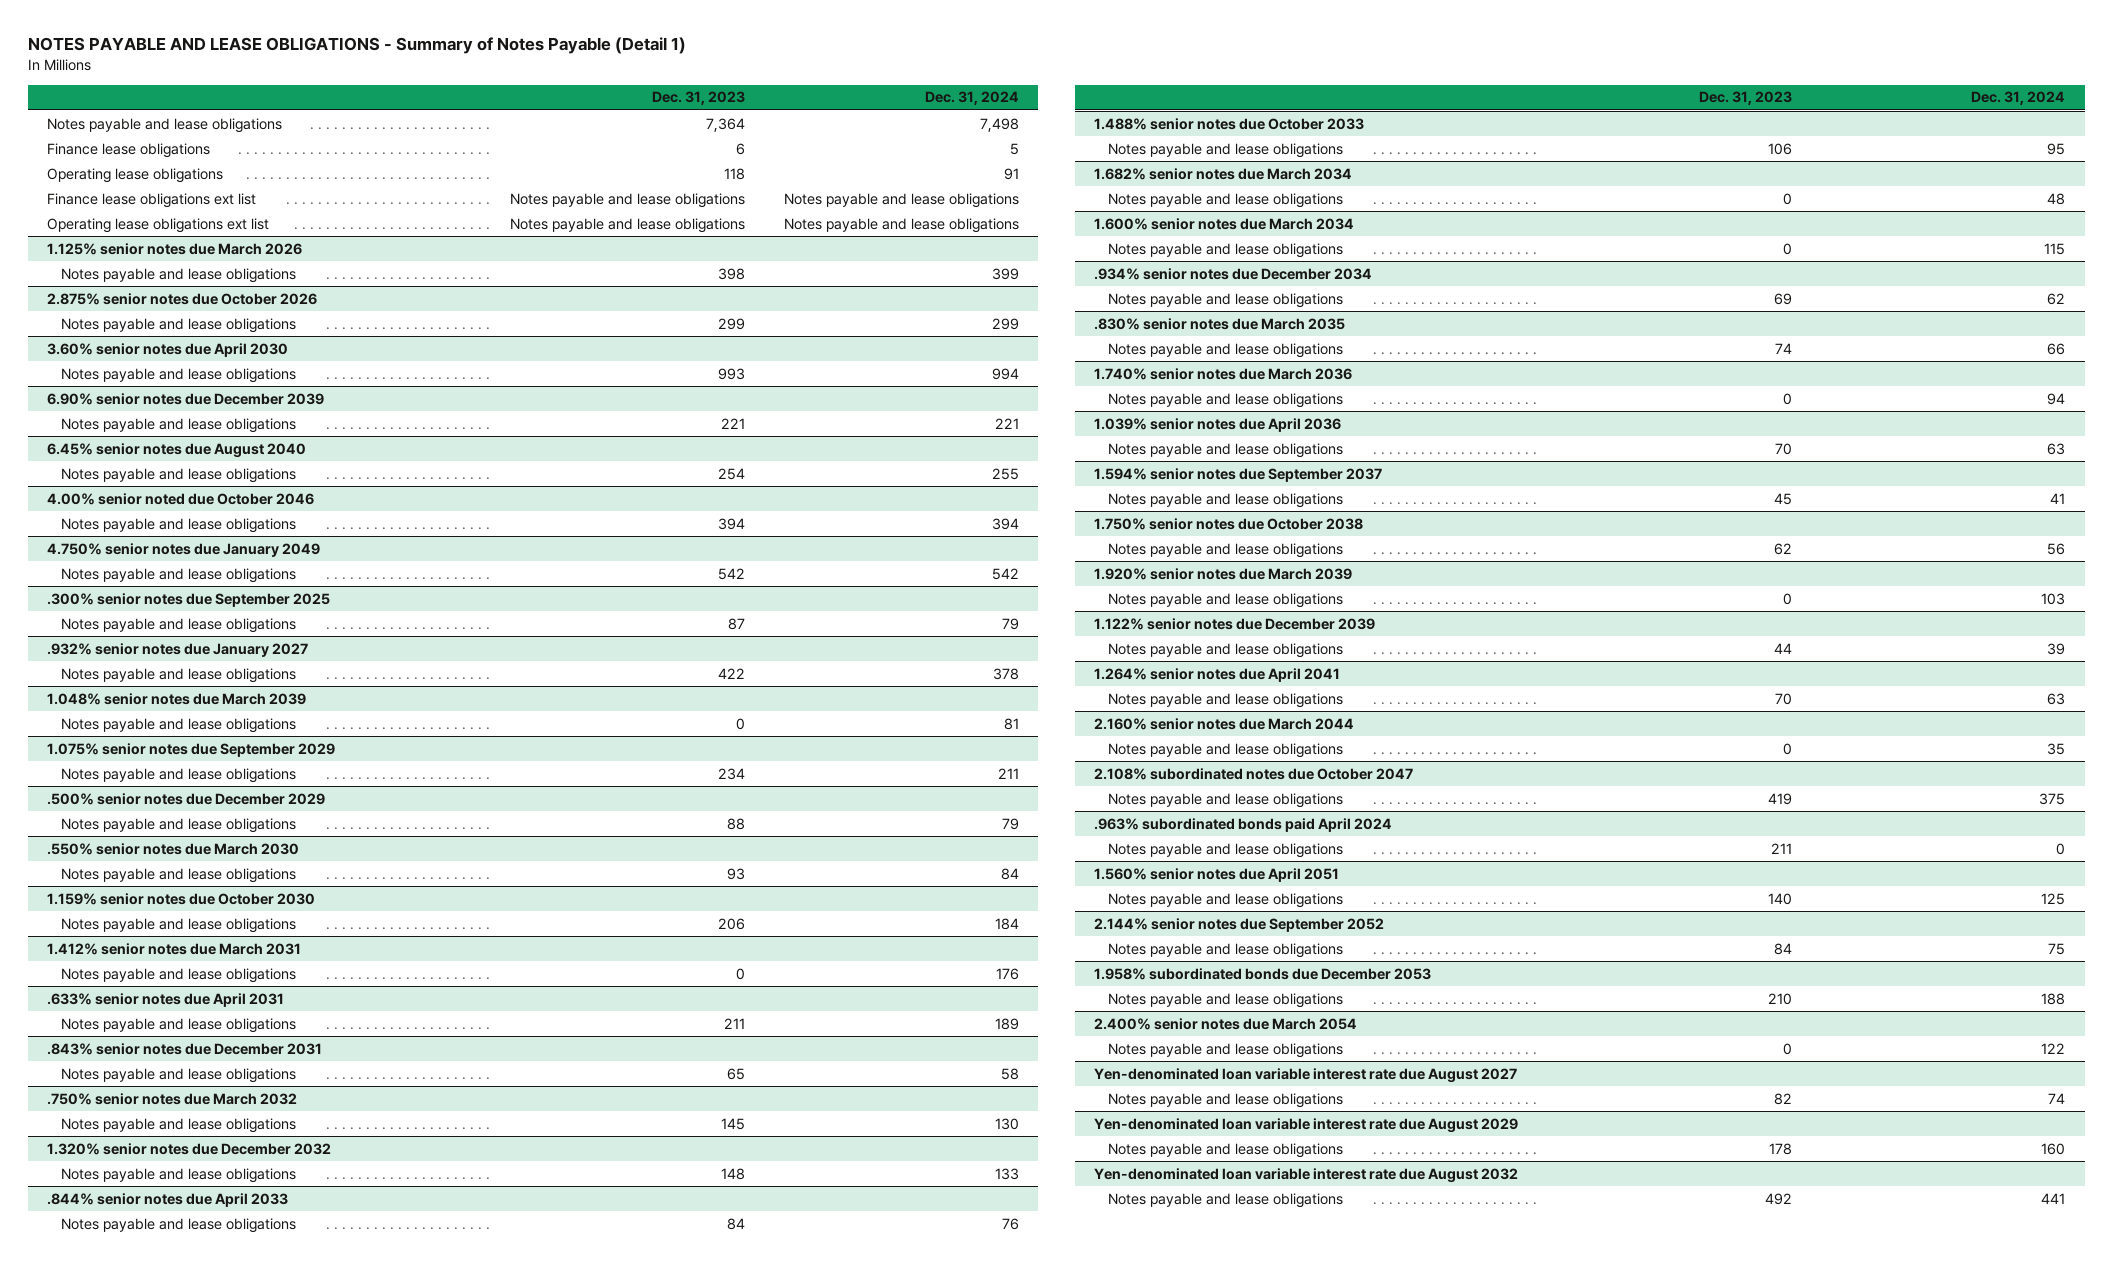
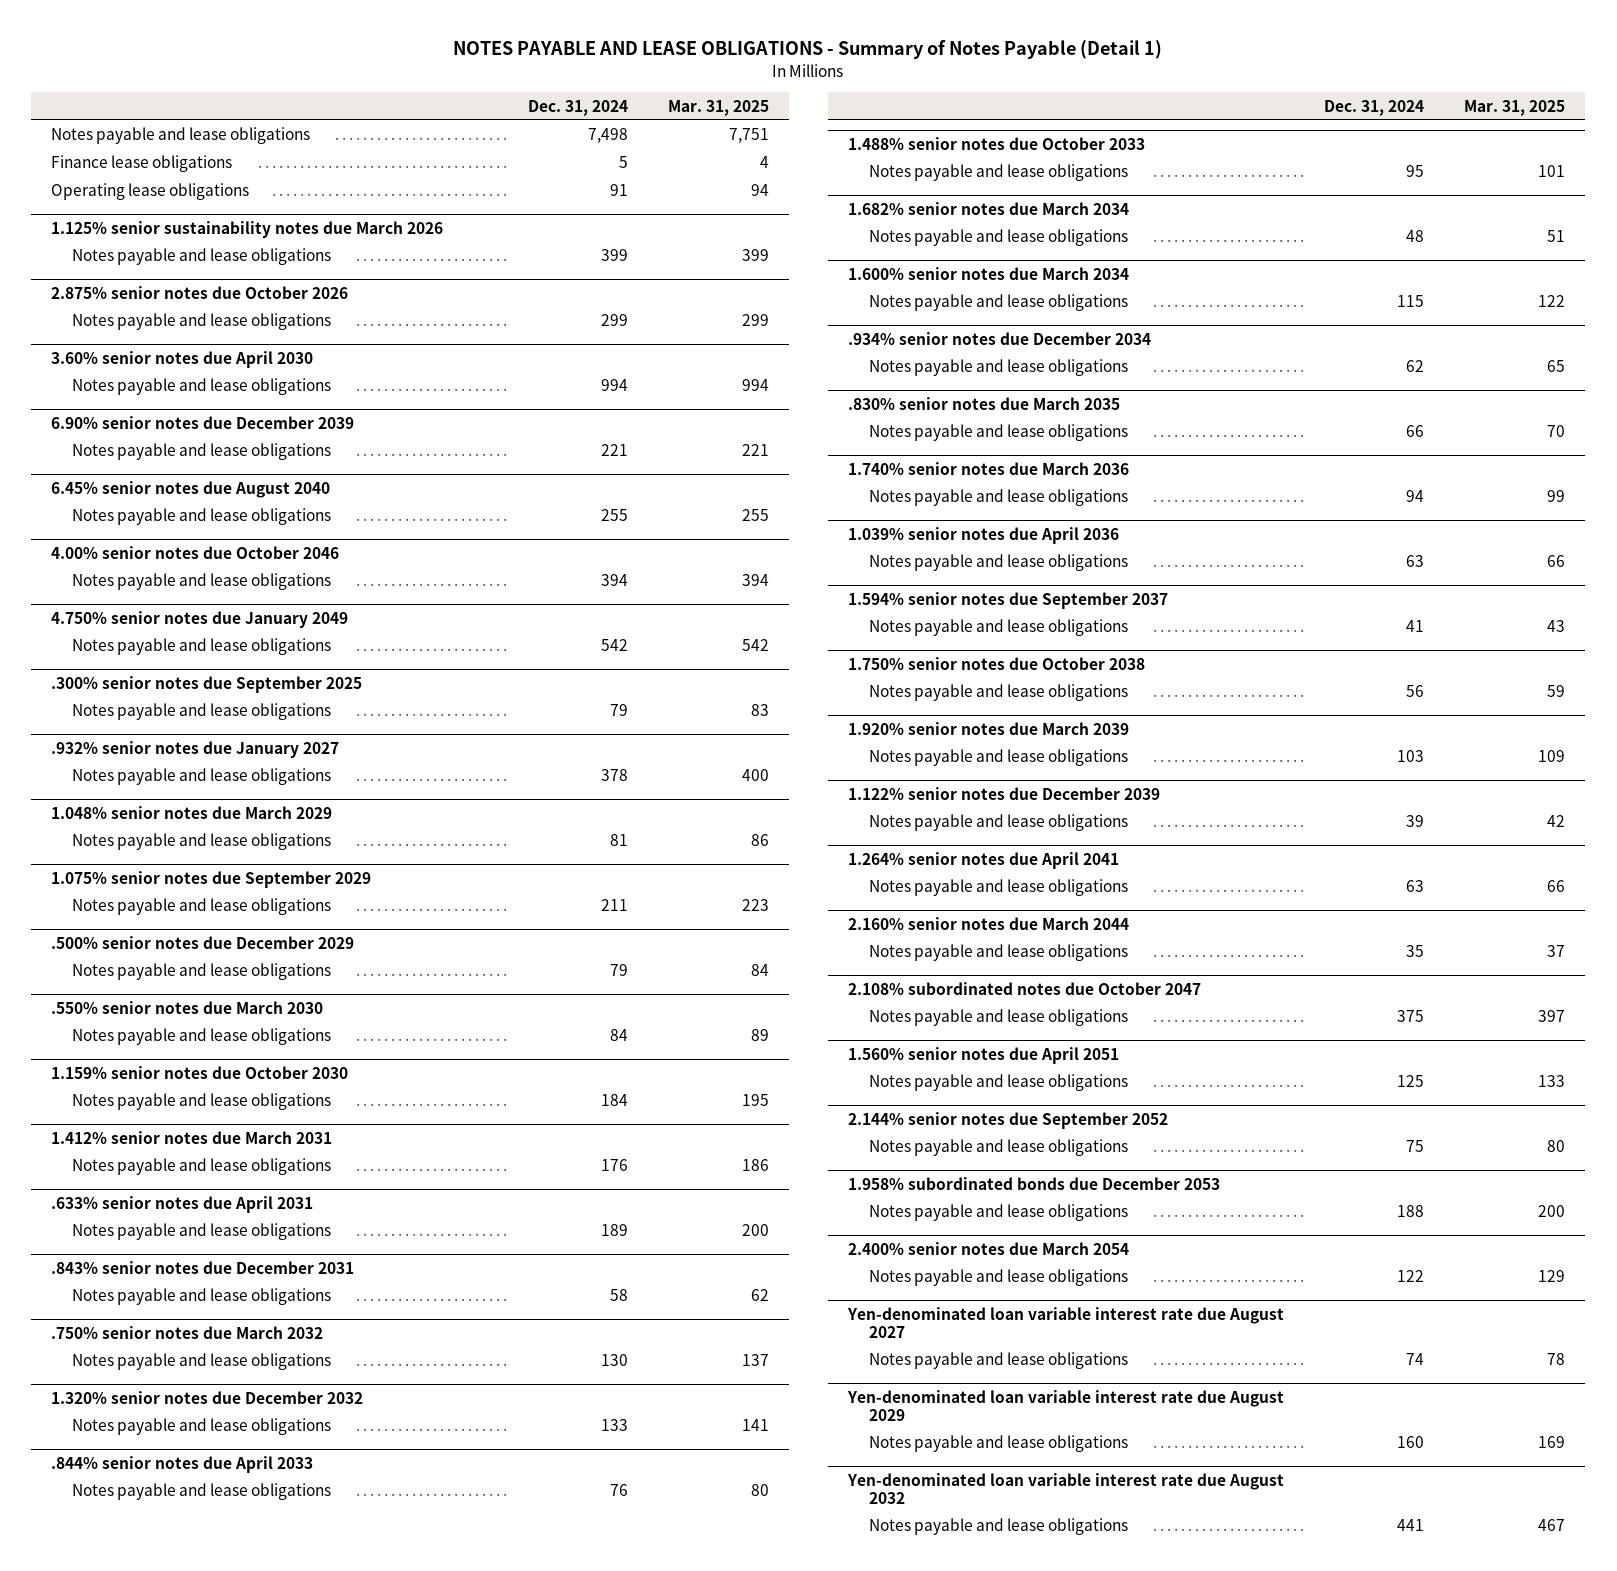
- | Dec. 31, 2023 | Dec. 31, 2024
+ | Dec. 31, 2024 | Mar. 31, 2025
- Finance lease obligations ext list | Notes payable and lease obligations | Notes payable and lease obligations
- Operating lease obligations ext list | Notes payable and lease obligations | Notes payable and lease obligations
- 1.125% senior notes due March 2026
+ 1.125% senior sustainability notes due March 2026
- 4.00% senior noted due October 2046
+ 4.00% senior notes due October 2046
- 1.048% senior notes due March 2039
+ 1.048% senior notes due March 2029
- .963% subordinated bonds paid April 2024
- Notes payable and lease obligations | 211 | 0

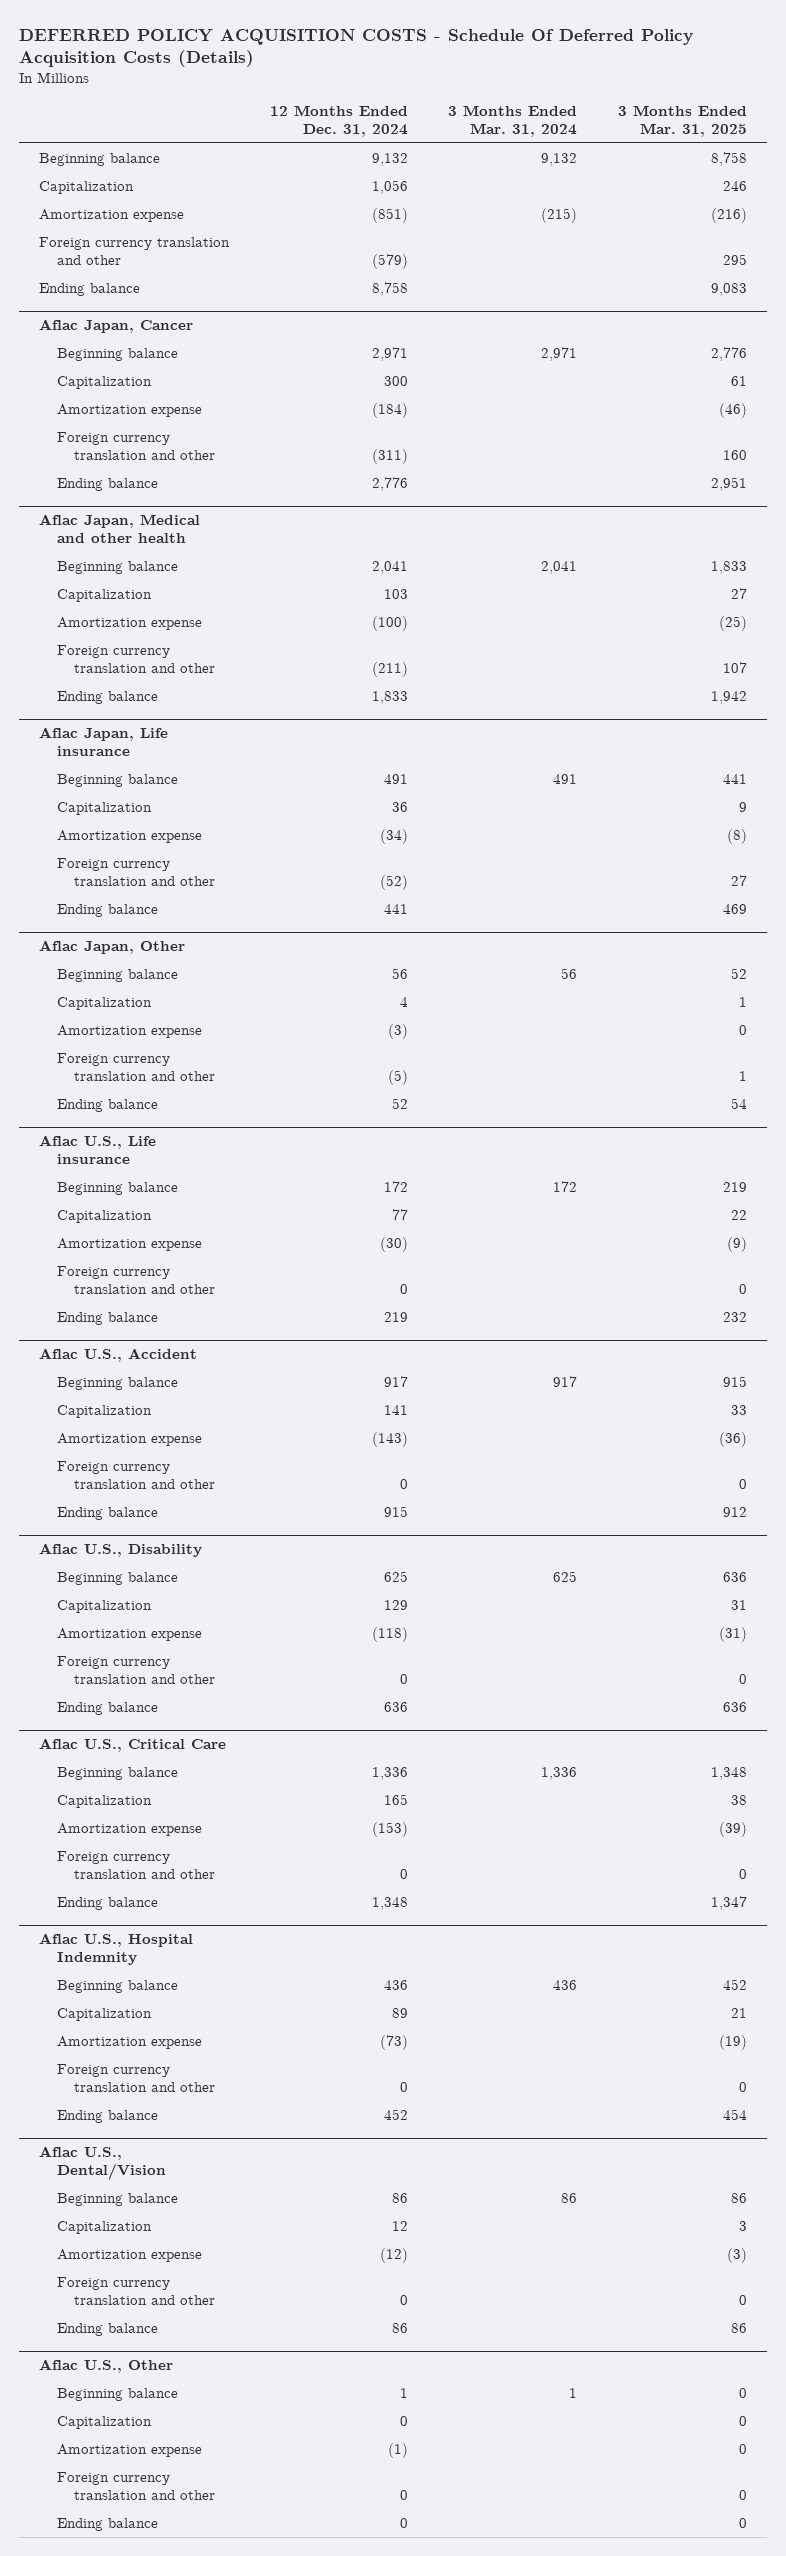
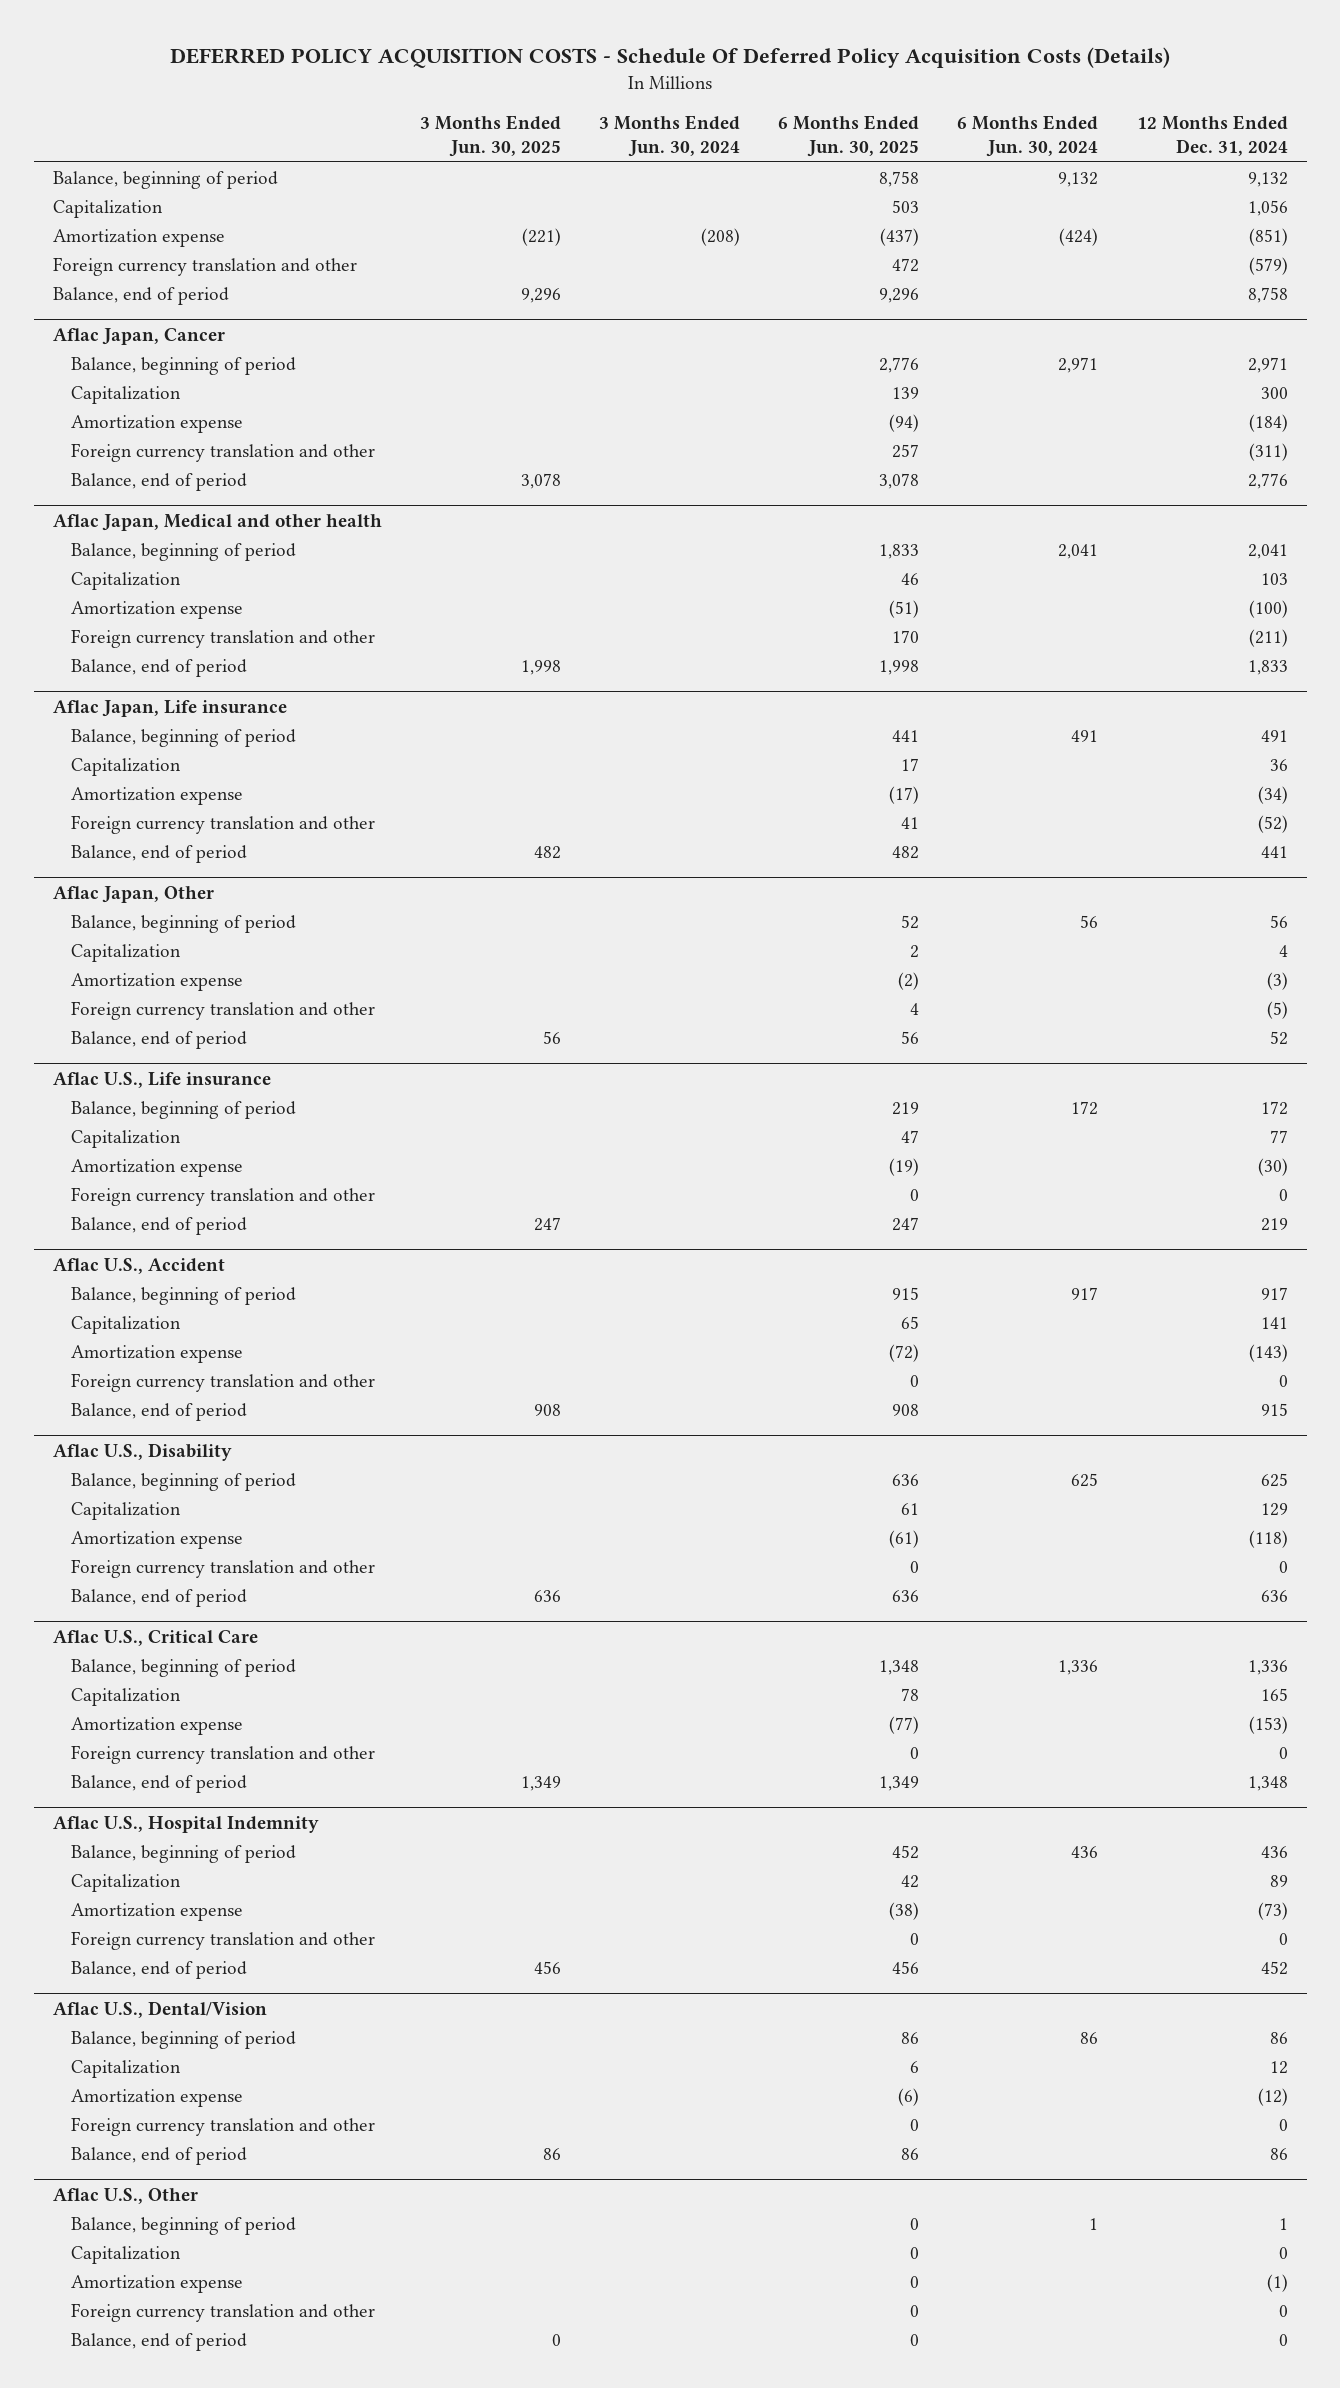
- | 12 Months Ended Dec. 31, 2024 | 3 Months Ended Mar. 31, 2024 | 3 Months Ended Mar. 31, 2025
+ | 3 Months Ended Jun. 30, 2025 | 3 Months Ended Jun. 30, 2024 | 6 Months Ended Jun. 30, 2025 | 6 Months Ended Jun. 30, 2024 | 12 Months Ended Dec. 31, 2024
- Beginning balance | 9,132 | 9,132 | 8,758
+ Balance, beginning of period | | | 8,758 | 9,132 | 9,132
- Ending balance | 8,758 | | 9,083
+ Balance, end of period | 9,296 | | 9,296 | | 8,758
@ Aflac Japan, Cancer
- Beginning balance | 2,971 | 2,971 | 2,776
+ Balance, beginning of period | | | 2,776 | 2,971 | 2,971
- Ending balance | 2,776 | | 2,951
+ Balance, end of period | 3,078 | | 3,078 | | 2,776
@ Aflac Japan, Medical and other health
- Beginning balance | 2,041 | 2,041 | 1,833
+ Balance, beginning of period | | | 1,833 | 2,041 | 2,041
- Ending balance | 1,833 | | 1,942
+ Balance, end of period | 1,998 | | 1,998 | | 1,833
@ Aflac Japan, Life insurance
- Beginning balance | 491 | 491 | 441
+ Balance, beginning of period | | | 441 | 491 | 491
- Ending balance | 441 | | 469
+ Balance, end of period | 482 | | 482 | | 441
@ Aflac Japan, Other
- Beginning balance | 56 | 56 | 52
+ Balance, beginning of period | | | 52 | 56 | 56
- Ending balance | 52 | | 54
+ Balance, end of period | 56 | | 56 | | 52
@ Aflac U.S., Life insurance
- Beginning balance | 172 | 172 | 219
+ Balance, beginning of period | | | 219 | 172 | 172
- Ending balance | 219 | | 232
+ Balance, end of period | 247 | | 247 | | 219
@ Aflac U.S., Accident
- Beginning balance | 917 | 917 | 915
+ Balance, beginning of period | | | 915 | 917 | 917
- Ending balance | 915 | | 912
+ Balance, end of period | 908 | | 908 | | 915
@ Aflac U.S., Disability
- Beginning balance | 625 | 625 | 636
+ Balance, beginning of period | | | 636 | 625 | 625
- Ending balance | 636 | | 636
+ Balance, end of period | 636 | | 636 | | 636
@ Aflac U.S., Critical Care
- Beginning balance | 1,336 | 1,336 | 1,348
+ Balance, beginning of period | | | 1,348 | 1,336 | 1,336
- Ending balance | 1,348 | | 1,347
+ Balance, end of period | 1,349 | | 1,349 | | 1,348
@ Aflac U.S., Hospital Indemnity
- Beginning balance | 436 | 436 | 452
+ Balance, beginning of period | | | 452 | 436 | 436
- Ending balance | 452 | | 454
+ Balance, end of period | 456 | | 456 | | 452
@ Aflac U.S., Dental/Vision
- Beginning balance | 86 | 86 | 86
+ Balance, beginning of period | | | 86 | 86 | 86
- Ending balance | 86 | | 86
+ Balance, end of period | 86 | | 86 | | 86
@ Aflac U.S., Other
- Beginning balance | 1 | 1 | 0
+ Balance, beginning of period | | | 0 | 1 | 1
- Ending balance | 0 | | 0
+ Balance, end of period | 0 | | 0 | | 0

